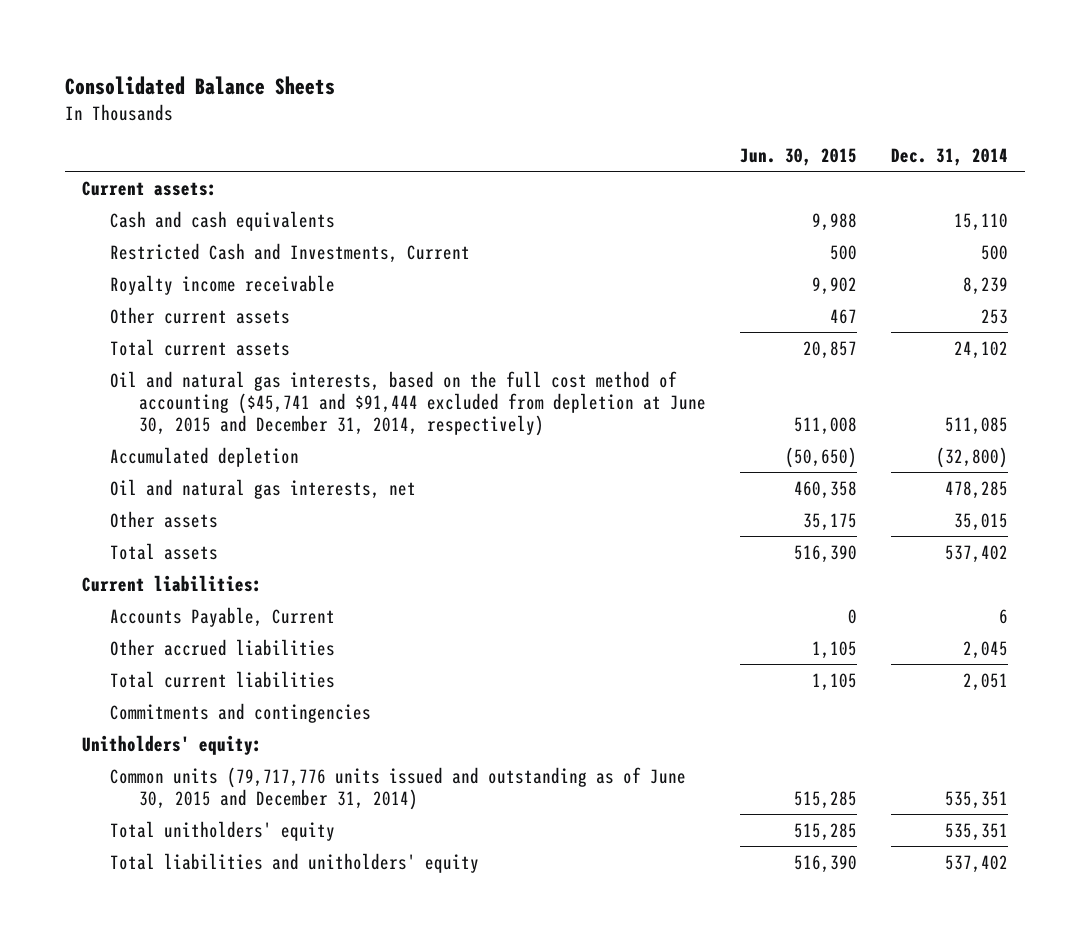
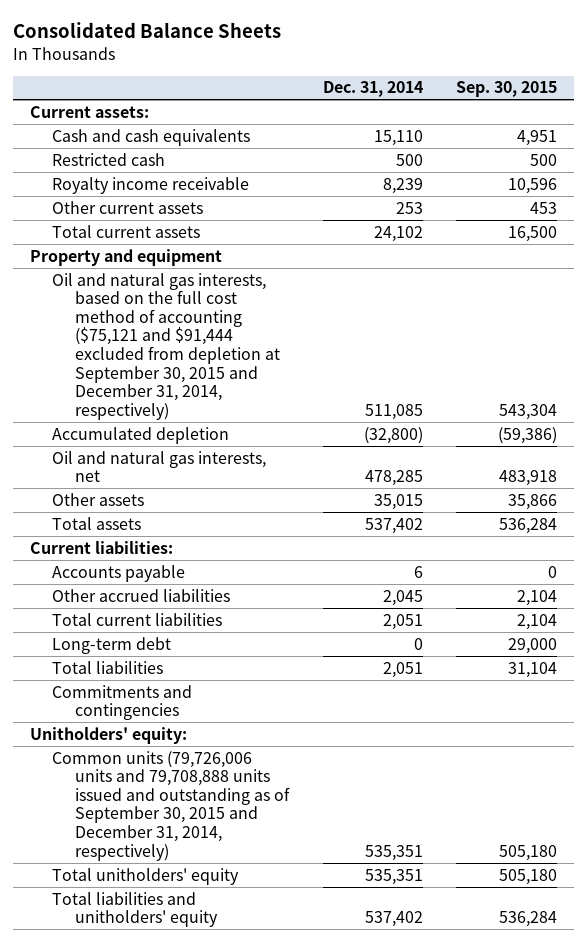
- | Jun. 30, 2015 | Dec. 31, 2014
+ | Dec. 31, 2014 | Sep. 30, 2015
- Restricted Cash and Investments, Current | 500 | 500
+ Restricted cash | 500 | 500
- Oil and natural gas interests, based on the full cost method of accounting ($45,741 and $91,444 excluded from depletion at June 30, 2015 and December 31, 2014, respectively) | 511,008 | 511,085
+ Property and equipment
+ Oil and natural gas interests, based on the full cost method of accounting ($75,121 and $91,444 excluded from depletion at September 30, 2015 and December 31, 2014, respectively) | 511,085 | 543,304
- Accounts Payable, Current | 0 | 6
+ Accounts payable | 6 | 0
+ Long-term debt | 0 | 29,000
+ Total liabilities | 2,051 | 31,104
- Common units (79,717,776 units issued and outstanding as of June 30, 2015 and December 31, 2014) | 515,285 | 535,351
+ Common units (79,726,006 units and 79,708,888 units issued and outstanding as of September 30, 2015 and December 31, 2014, respectively) | 535,351 | 505,180

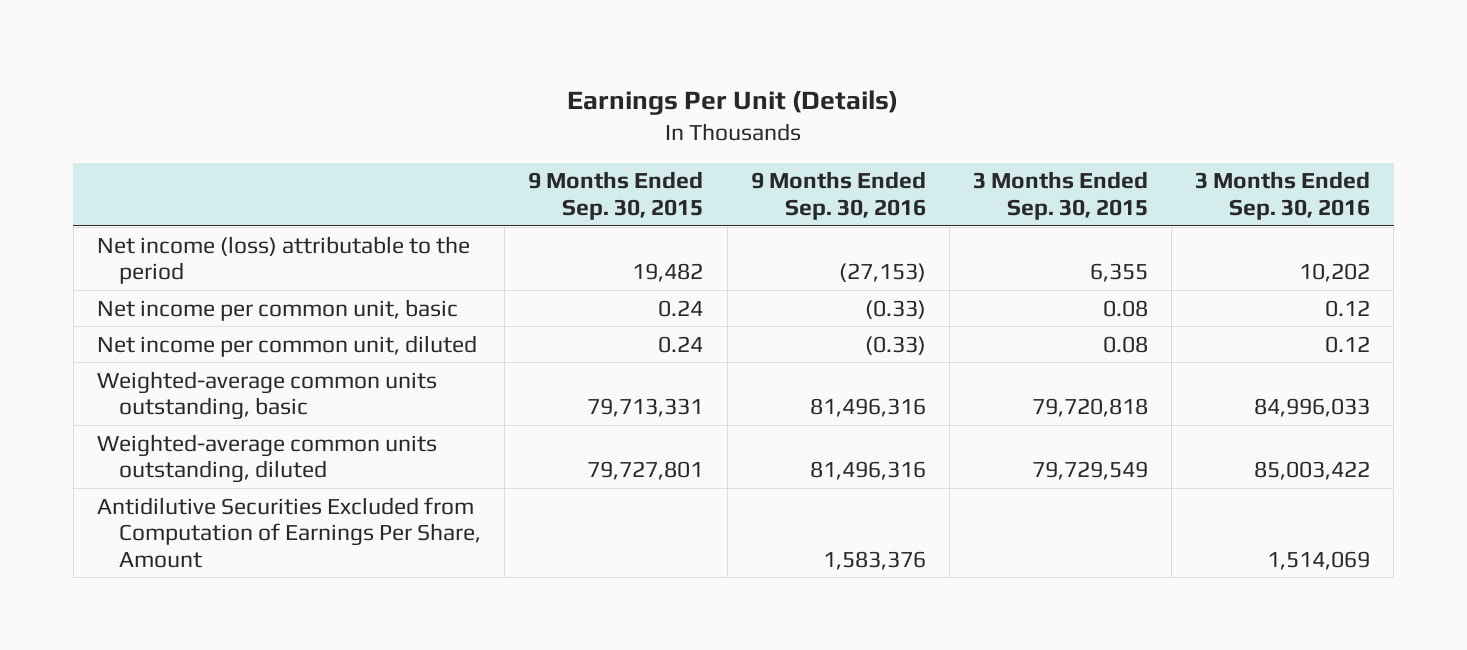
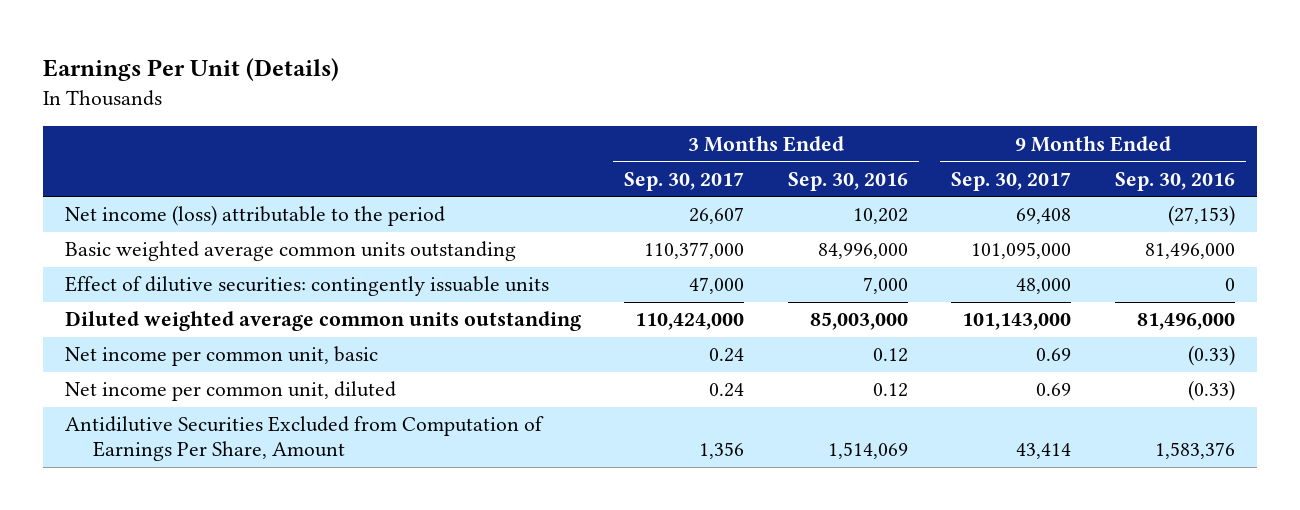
- | 9 Months Ended Sep. 30, 2015 | 9 Months Ended Sep. 30, 2016 | 3 Months Ended Sep. 30, 2015 | 3 Months Ended Sep. 30, 2016
+ | 3 Months Ended Sep. 30, 2017 | 3 Months Ended Sep. 30, 2016 | 9 Months Ended Sep. 30, 2017 | 9 Months Ended Sep. 30, 2016
+ Basic weighted average common units outstanding | 110,377,000 | 84,996,000 | 101,095,000 | 81,496,000
+ Effect of dilutive securities: contingently issuable units | 47,000 | 7,000 | 48,000 | 0
+ Diluted weighted average common units outstanding | 110,424,000 | 85,003,000 | 101,143,000 | 81,496,000
- Weighted-average common units outstanding, basic | 79,713,331 | 81,496,316 | 79,720,818 | 84,996,033
- Weighted-average common units outstanding, diluted | 79,727,801 | 81,496,316 | 79,729,549 | 85,003,422

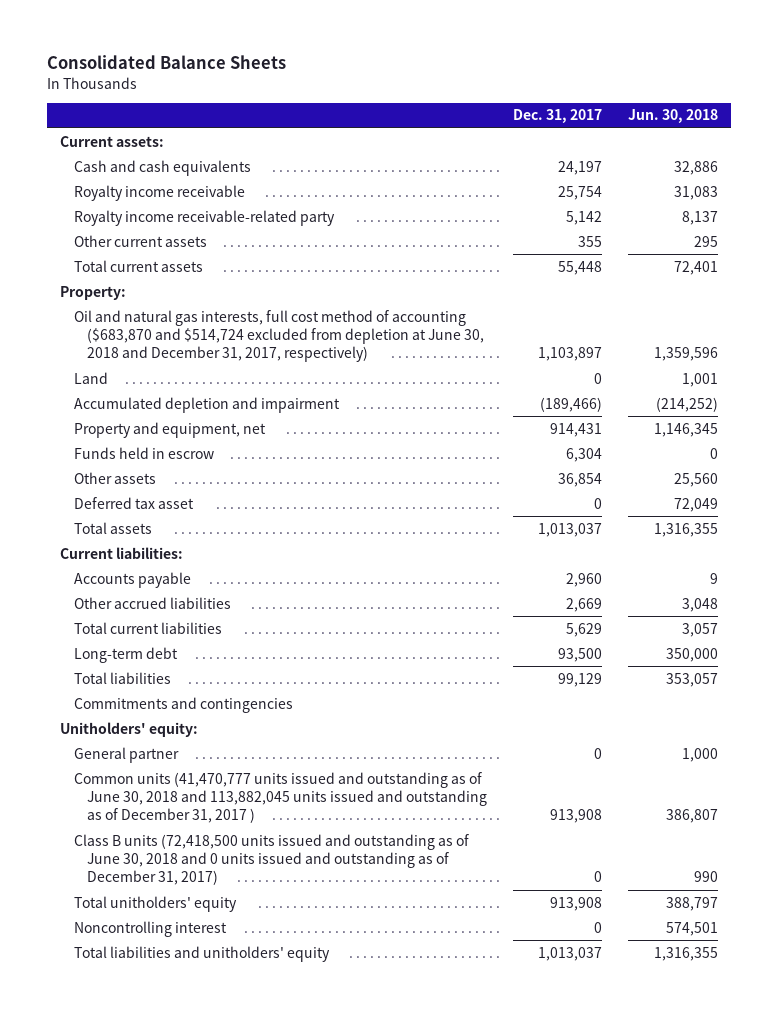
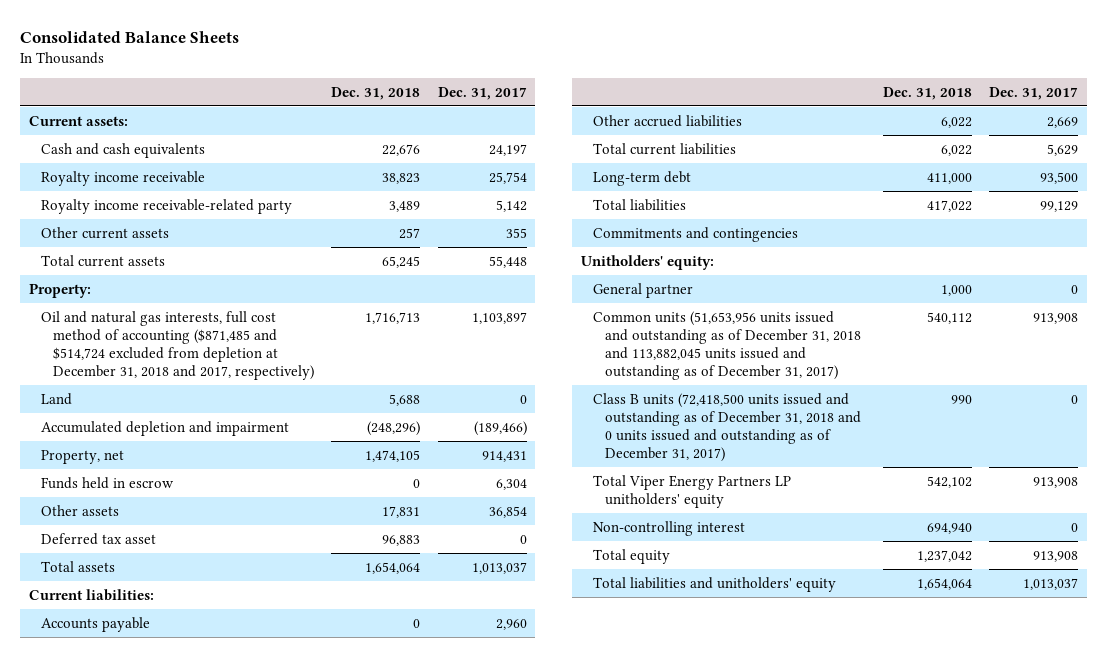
- | Dec. 31, 2017 | Jun. 30, 2018
+ | Dec. 31, 2018 | Dec. 31, 2017
- Oil and natural gas interests, full cost method of accounting ($683,870 and $514,724 excluded from depletion at June 30, 2018 and December 31, 2017, respectively) | 1,103,897 | 1,359,596
+ Oil and natural gas interests, full cost method of accounting ($871,485 and $514,724 excluded from depletion at December 31, 2018 and 2017, respectively) | 1,716,713 | 1,103,897
- Property and equipment, net | 914,431 | 1,146,345
+ Property, net | 1,474,105 | 914,431
- Common units (41,470,777 units issued and outstanding as of June 30, 2018 and 113,882,045 units issued and outstanding as of December 31, 2017 ) | 913,908 | 386,807
- Class B units (72,418,500 units issued and outstanding as of June 30, 2018 and 0 units issued and outstanding as of December 31, 2017) | 0 | 990
- Total unitholders' equity | 913,908 | 388,797
- Noncontrolling interest | 0 | 574,501
+ Common units (51,653,956 units issued and outstanding as of December 31, 2018 and 113,882,045 units issued and outstanding as of December 31, 2017) | 540,112 | 913,908
+ Class B units (72,418,500 units issued and outstanding as of December 31, 2018 and 0 units issued and outstanding as of December 31, 2017) | 990 | 0
+ Total Viper Energy Partners LP unitholders' equity | 542,102 | 913,908
+ Non-controlling interest | 694,940 | 0
+ Total equity | 1,237,042 | 913,908

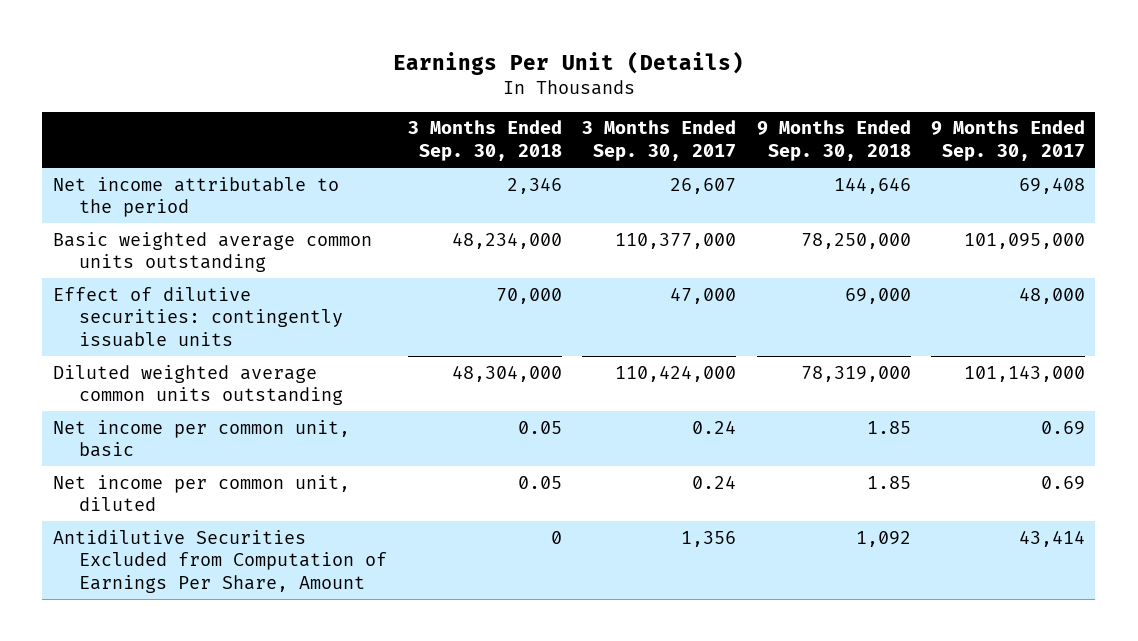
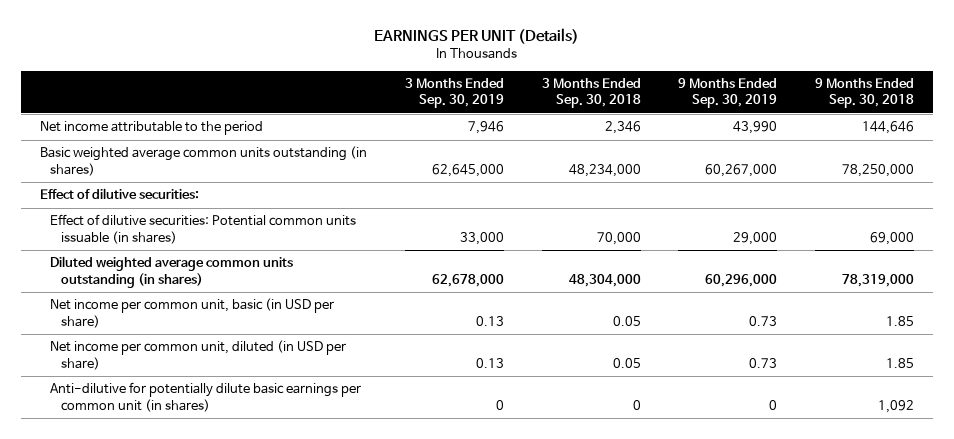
- Earnings Per Unit (Details)
+ EARNINGS PER UNIT (Details)
- | 3 Months Ended Sep. 30, 2018 | 3 Months Ended Sep. 30, 2017 | 9 Months Ended Sep. 30, 2018 | 9 Months Ended Sep. 30, 2017
+ | 3 Months Ended Sep. 30, 2019 | 3 Months Ended Sep. 30, 2018 | 9 Months Ended Sep. 30, 2019 | 9 Months Ended Sep. 30, 2018
- Basic weighted average common units outstanding | 48,234,000 | 110,377,000 | 78,250,000 | 101,095,000
- Effect of dilutive securities: contingently issuable units | 70,000 | 47,000 | 69,000 | 48,000
- Diluted weighted average common units outstanding | 48,304,000 | 110,424,000 | 78,319,000 | 101,143,000
- Net income per common unit, basic | 0.05 | 0.24 | 1.85 | 0.69
- Net income per common unit, diluted | 0.05 | 0.24 | 1.85 | 0.69
- Antidilutive Securities Excluded from Computation of Earnings Per Share, Amount | 0 | 1,356 | 1,092 | 43,414
+ Basic weighted average common units outstanding (in shares) | 62,645,000 | 48,234,000 | 60,267,000 | 78,250,000
+ Effect of dilutive securities:
+ Effect of dilutive securities: Potential common units issuable (in shares) | 33,000 | 70,000 | 29,000 | 69,000
+ Diluted weighted average common units outstanding (in shares) | 62,678,000 | 48,304,000 | 60,296,000 | 78,319,000
+ Net income per common unit, basic (in USD per share) | 0.13 | 0.05 | 0.73 | 1.85
+ Net income per common unit, diluted (in USD per share) | 0.13 | 0.05 | 0.73 | 1.85
+ Anti-dilutive for potentially dilute basic earnings per common unit (in shares) | 0 | 0 | 0 | 1,092

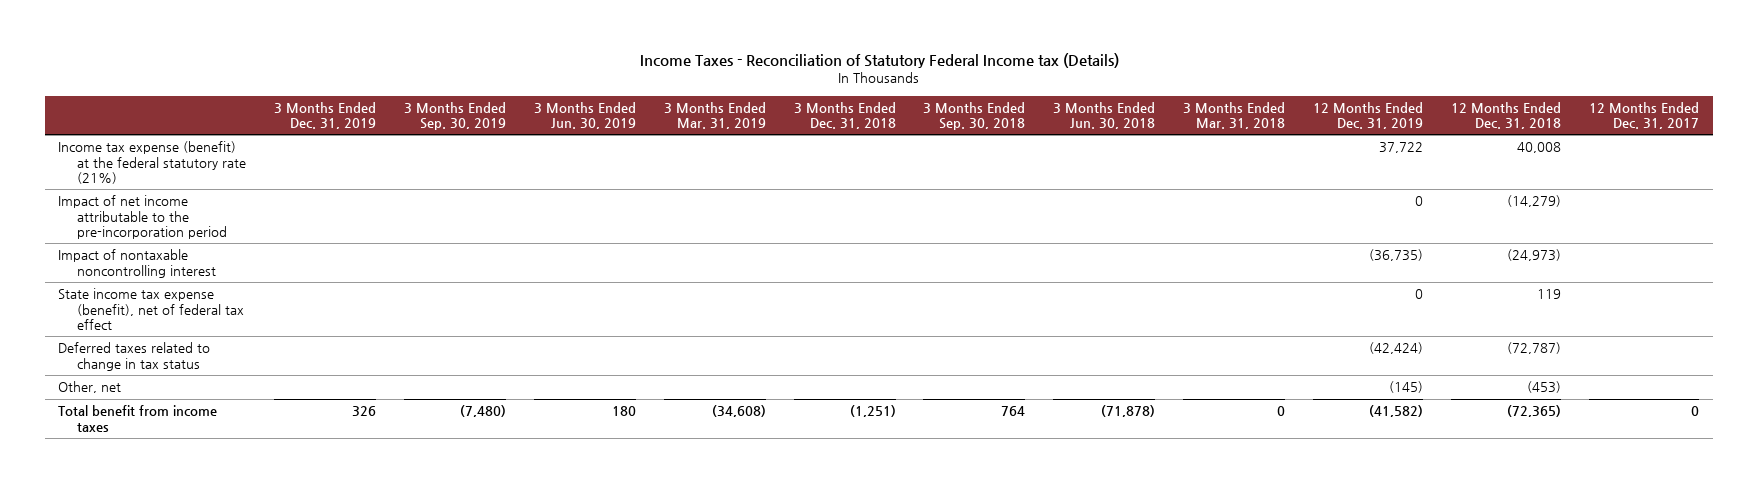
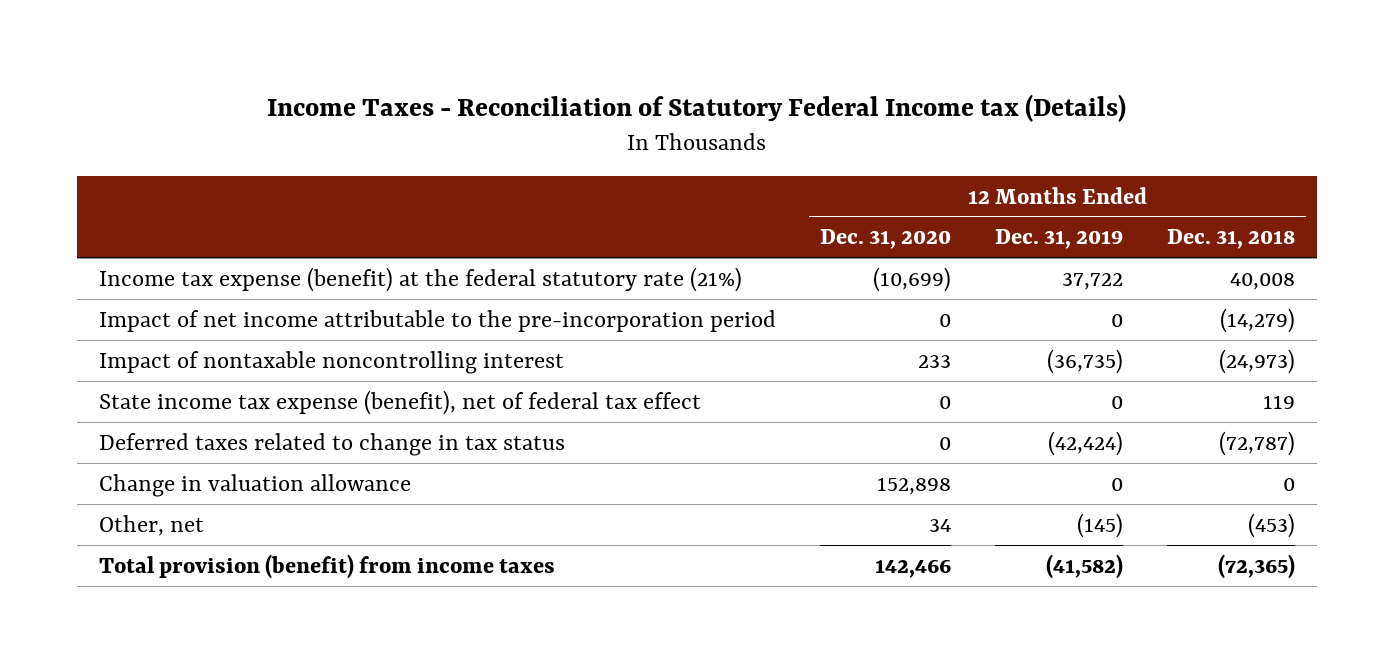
- | 3 Months Ended Dec. 31, 2019 | 3 Months Ended Sep. 30, 2019 | 3 Months Ended Jun. 30, 2019 | 3 Months Ended Mar. 31, 2019 | 3 Months Ended Dec. 31, 2018 | 3 Months Ended Sep. 30, 2018 | 3 Months Ended Jun. 30, 2018 | 3 Months Ended Mar. 31, 2018 | 12 Months Ended Dec. 31, 2019 | 12 Months Ended Dec. 31, 2018 | 12 Months Ended Dec. 31, 2017
+ | 12 Months Ended Dec. 31, 2020 | 12 Months Ended Dec. 31, 2019 | 12 Months Ended Dec. 31, 2018
+ Change in valuation allowance | 152,898 | 0 | 0
- Total benefit from income taxes | 326 | (7,480) | 180 | (34,608) | (1,251) | 764 | (71,878) | 0 | (41,582) | (72,365) | 0
+ Total provision (benefit) from income taxes | 142,466 | (41,582) | (72,365)

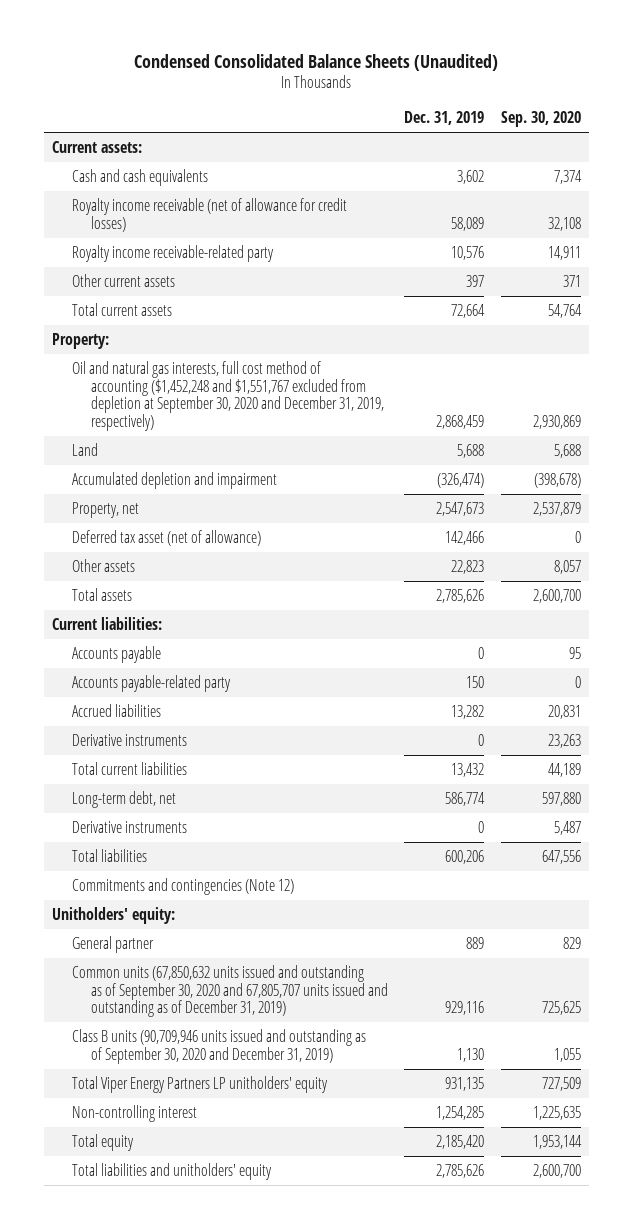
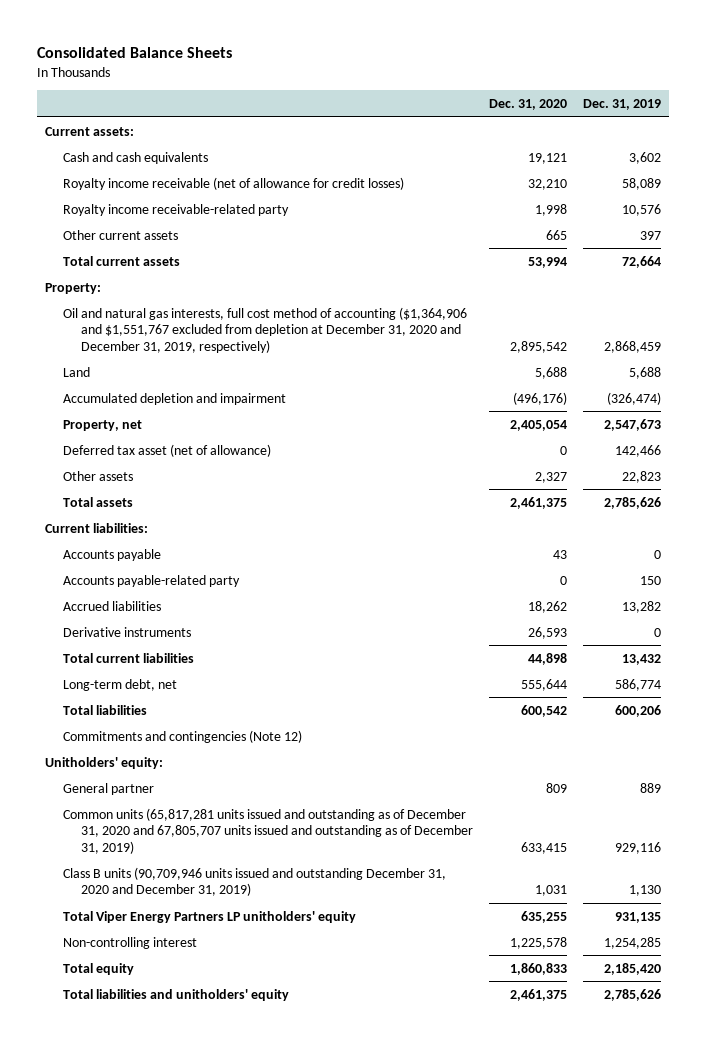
- Condensed Consolidated Balance Sheets (Unaudited)
+ Consolidated Balance Sheets
- | Dec. 31, 2019 | Sep. 30, 2020
+ | Dec. 31, 2020 | Dec. 31, 2019
- Oil and natural gas interests, full cost method of accounting ($1,452,248 and $1,551,767 excluded from depletion at September 30, 2020 and December 31, 2019, respectively) | 2,868,459 | 2,930,869
+ Oil and natural gas interests, full cost method of accounting ($1,364,906 and $1,551,767 excluded from depletion at December 31, 2020 and December 31, 2019, respectively) | 2,895,542 | 2,868,459
- Derivative instruments | 0 | 5,487
- Common units (67,850,632 units issued and outstanding as of September 30, 2020 and 67,805,707 units issued and outstanding as of December 31, 2019) | 929,116 | 725,625
- Class B units (90,709,946 units issued and outstanding as of September 30, 2020 and December 31, 2019) | 1,130 | 1,055
+ Common units (65,817,281 units issued and outstanding as of December 31, 2020 and 67,805,707 units issued and outstanding as of December 31, 2019) | 633,415 | 929,116
+ Class B units (90,709,946 units issued and outstanding December 31, 2020 and December 31, 2019) | 1,031 | 1,130

